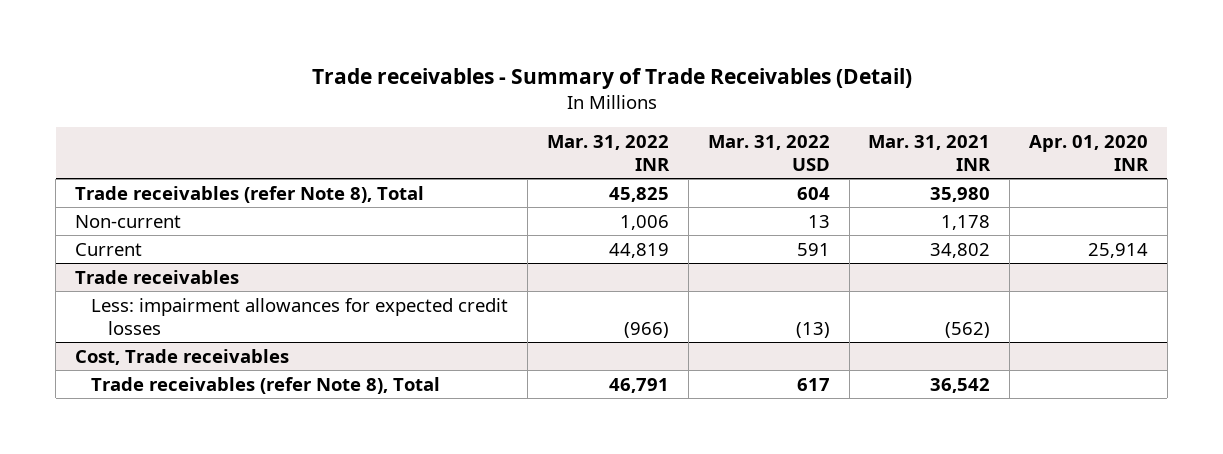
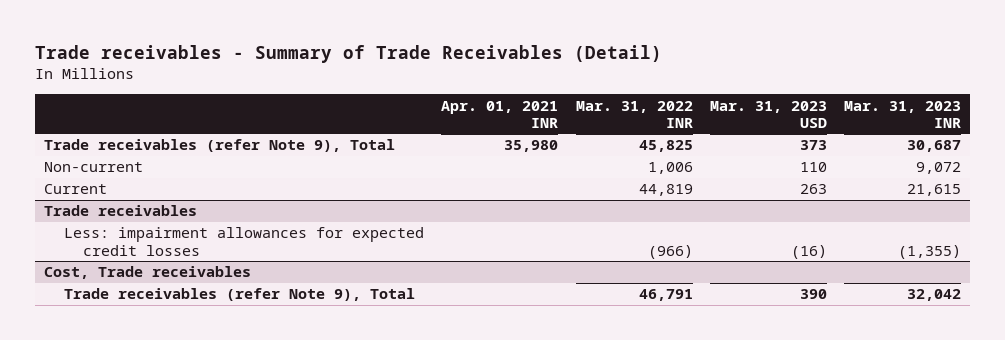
- | Mar. 31, 2022 INR | Mar. 31, 2022 USD | Mar. 31, 2021 INR | Apr. 01, 2020 INR
+ | Apr. 01, 2021 INR | Mar. 31, 2022 INR | Mar. 31, 2023 USD | Mar. 31, 2023 INR
- Trade receivables (refer Note 8), Total | 45,825 | 604 | 35,980 |
+ Trade receivables (refer Note 9), Total | 35,980 | 45,825 | 373 | 30,687
@ Cost, Trade receivables
- Trade receivables (refer Note 8), Total | 46,791 | 617 | 36,542 |
+ Trade receivables (refer Note 9), Total | | 46,791 | 390 | 32,042

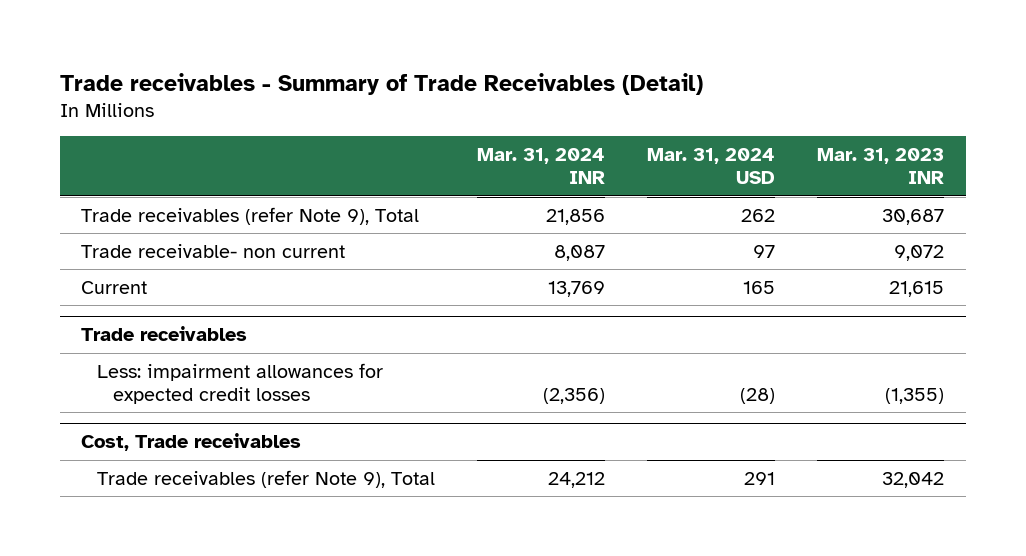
- | Apr. 01, 2021 INR | Mar. 31, 2022 INR | Mar. 31, 2023 USD | Mar. 31, 2023 INR
+ | Mar. 31, 2024 INR | Mar. 31, 2024 USD | Mar. 31, 2023 INR
- Non-current | | 1,006 | 110 | 9,072
+ Trade receivable- non current | 8,087 | 97 | 9,072

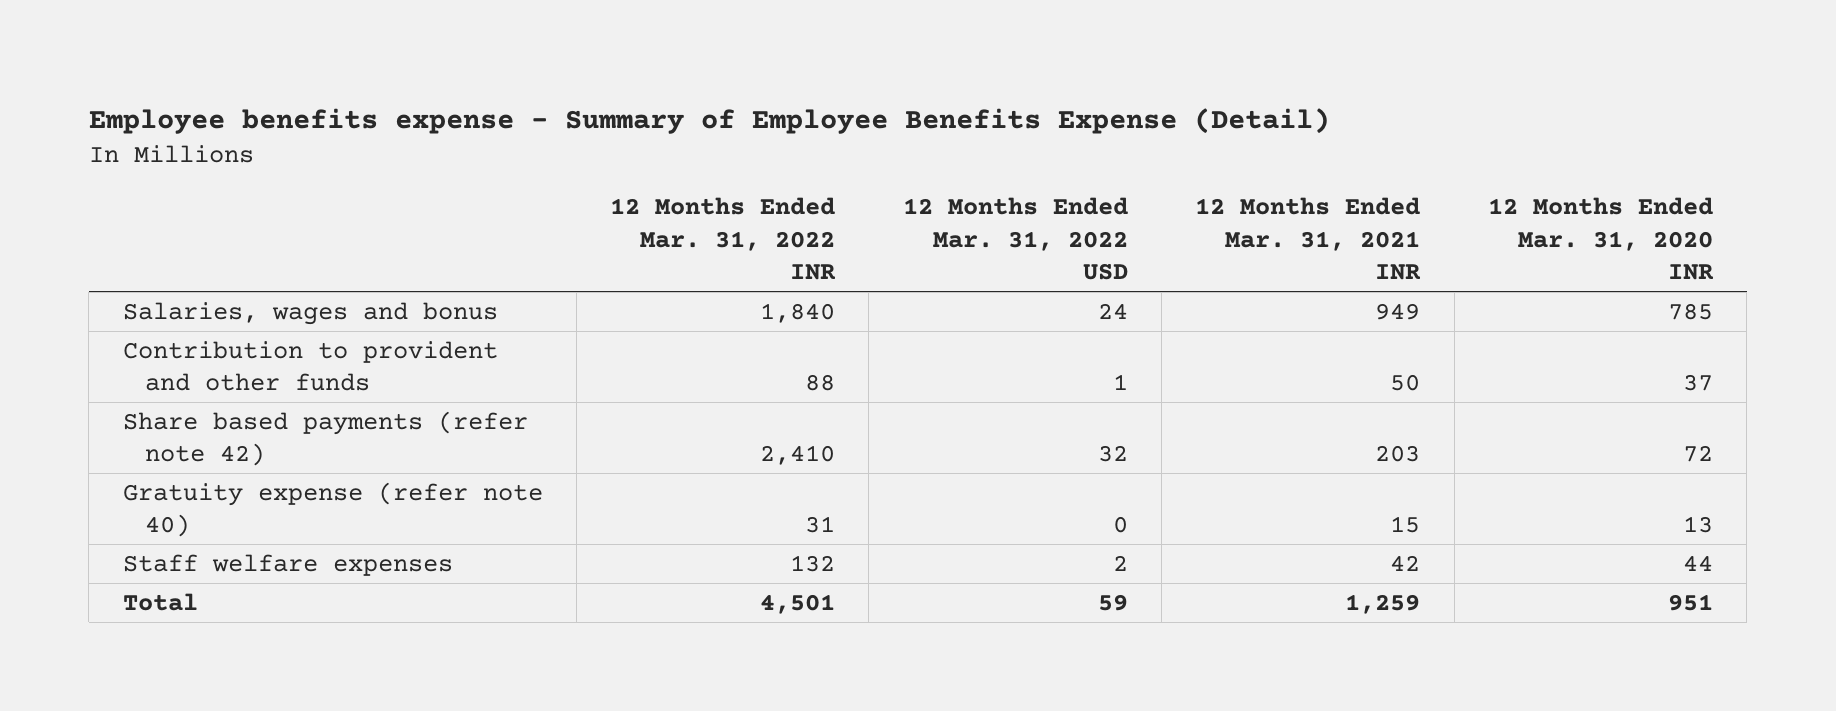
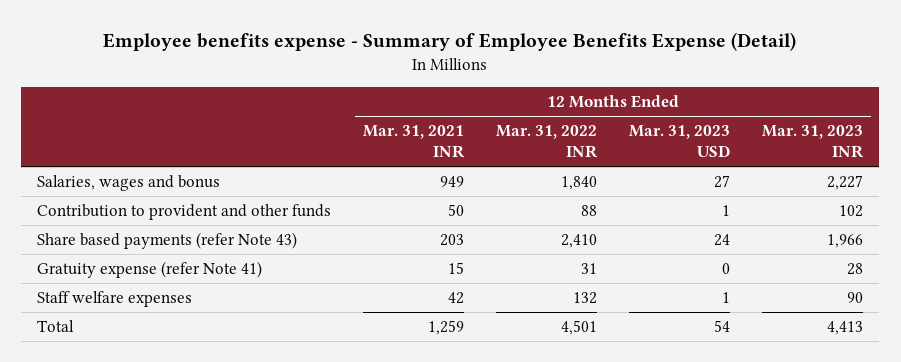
- | 12 Months Ended Mar. 31, 2022 INR | 12 Months Ended Mar. 31, 2022 USD | 12 Months Ended Mar. 31, 2021 INR | 12 Months Ended Mar. 31, 2020 INR
+ | 12 Months Ended Mar. 31, 2021 INR | 12 Months Ended Mar. 31, 2022 INR | 12 Months Ended Mar. 31, 2023 USD | 12 Months Ended Mar. 31, 2023 INR
- Share based payments (refer note 42) | 2,410 | 32 | 203 | 72
- Gratuity expense (refer note 40) | 31 | 0 | 15 | 13
+ Share based payments (refer Note 43) | 203 | 2,410 | 24 | 1,966
+ Gratuity expense (refer Note 41) | 15 | 31 | 0 | 28

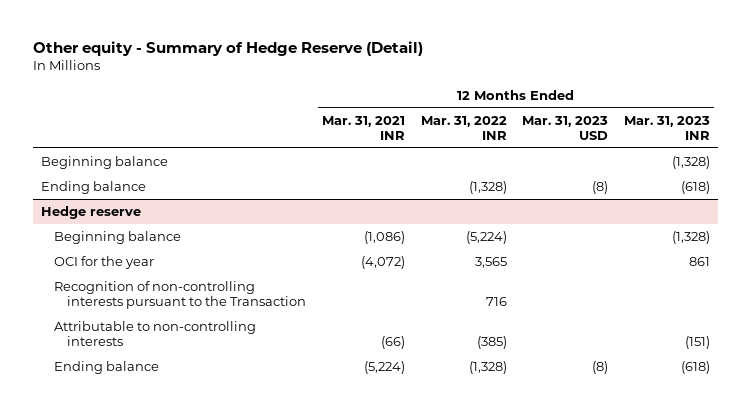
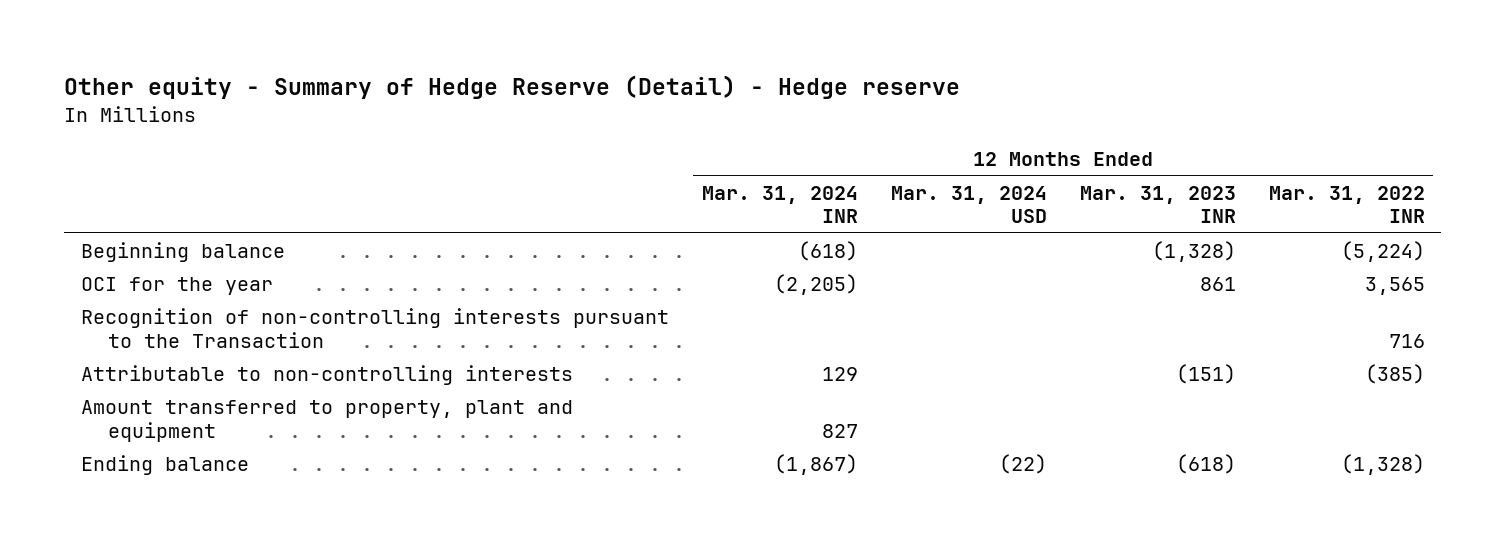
- Other equity - Summary of Hedge Reserve (Detail)
+ Other equity - Summary of Hedge Reserve (Detail) - Hedge reserve
- | 12 Months Ended Mar. 31, 2021 INR | 12 Months Ended Mar. 31, 2022 INR | 12 Months Ended Mar. 31, 2023 USD | 12 Months Ended Mar. 31, 2023 INR
+ | 12 Months Ended Mar. 31, 2024 INR | 12 Months Ended Mar. 31, 2024 USD | 12 Months Ended Mar. 31, 2023 INR | 12 Months Ended Mar. 31, 2022 INR
- Beginning balance | | | | (1,328)
- Ending balance | | (1,328) | (8) | (618)
- Hedge reserve
+ Amount transferred to property, plant and equipment | 827 | | |

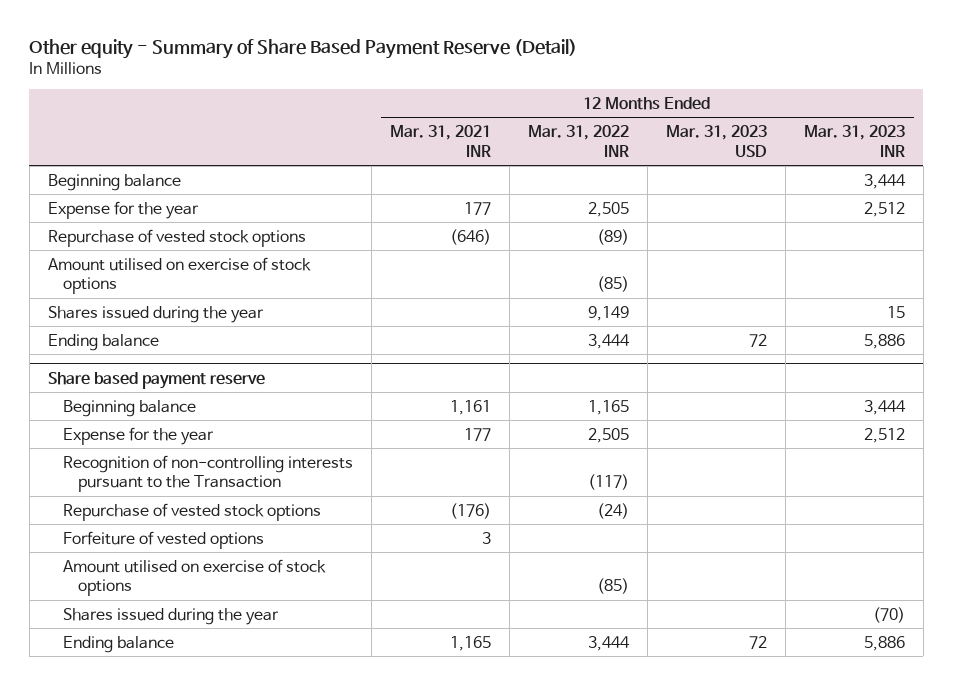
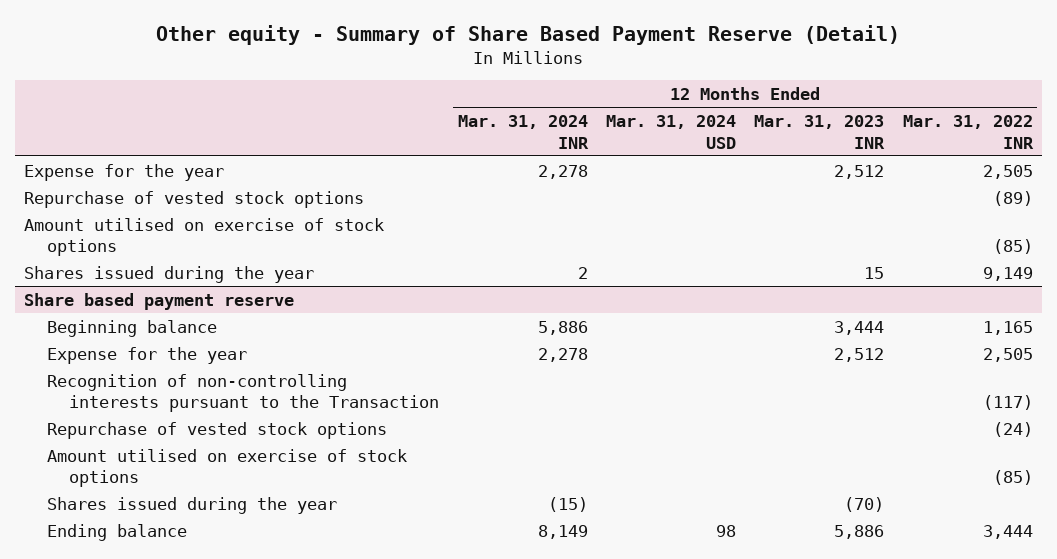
- | 12 Months Ended Mar. 31, 2021 INR | 12 Months Ended Mar. 31, 2022 INR | 12 Months Ended Mar. 31, 2023 USD | 12 Months Ended Mar. 31, 2023 INR
+ | 12 Months Ended Mar. 31, 2024 INR | 12 Months Ended Mar. 31, 2024 USD | 12 Months Ended Mar. 31, 2023 INR | 12 Months Ended Mar. 31, 2022 INR
- Beginning balance | | | | 3,444
- Ending balance | | 3,444 | 72 | 5,886
@ Share based payment reserve
- Forfeiture of vested options | 3 | | |

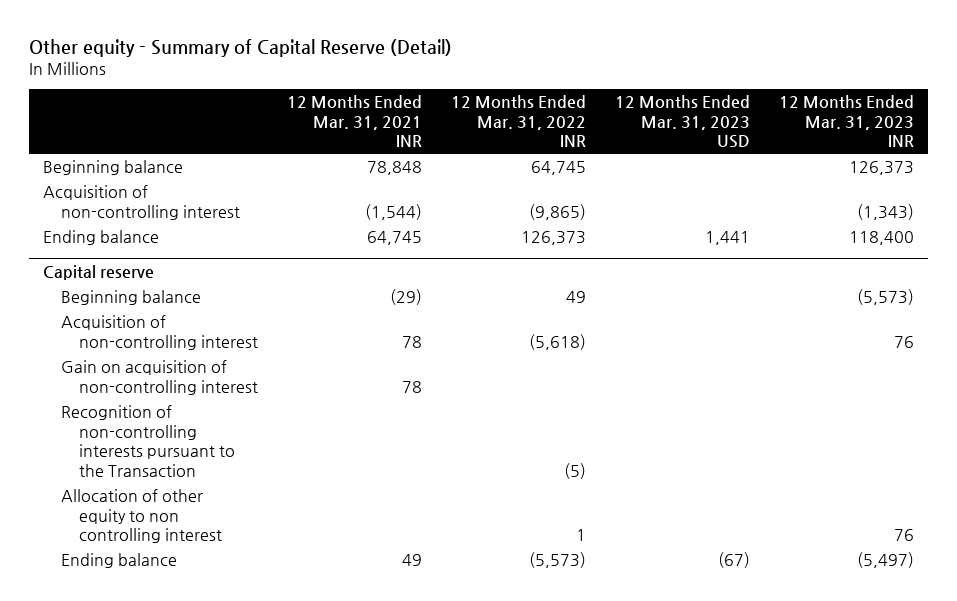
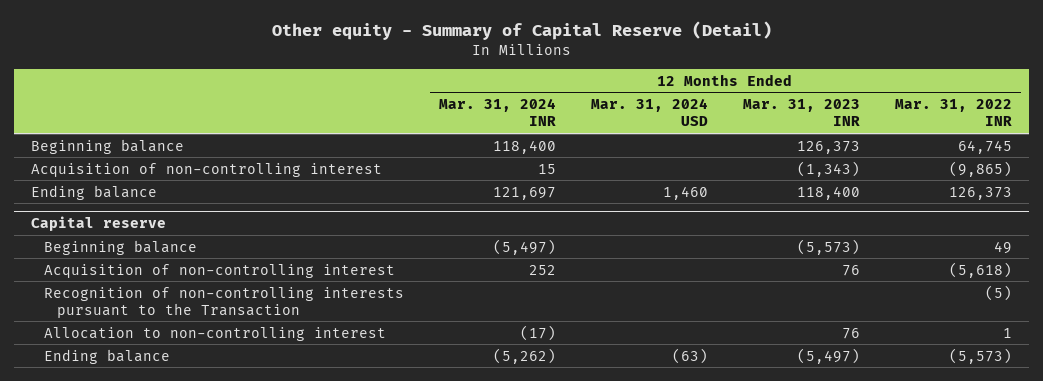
- | 12 Months Ended Mar. 31, 2021 INR | 12 Months Ended Mar. 31, 2022 INR | 12 Months Ended Mar. 31, 2023 USD | 12 Months Ended Mar. 31, 2023 INR
+ | 12 Months Ended Mar. 31, 2024 INR | 12 Months Ended Mar. 31, 2024 USD | 12 Months Ended Mar. 31, 2023 INR | 12 Months Ended Mar. 31, 2022 INR
@ Capital reserve
- Gain on acquisition of non-controlling interest | 78 | | |
- Allocation of other equity to non controlling interest | | 1 | | 76
+ Allocation to non-controlling interest | (17) | | 76 | 1

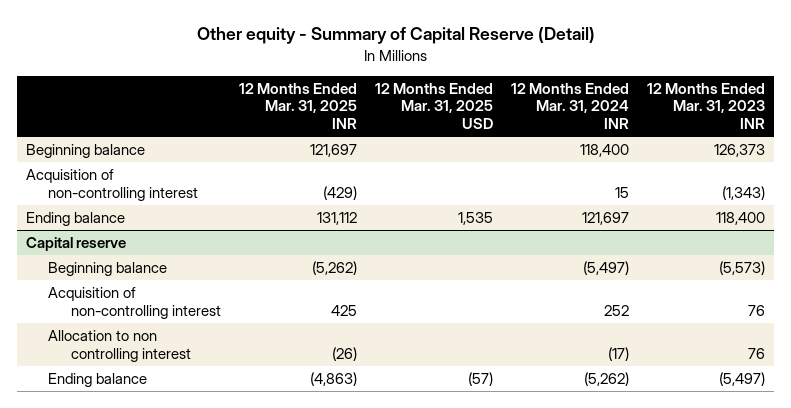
- | 12 Months Ended Mar. 31, 2024 INR | 12 Months Ended Mar. 31, 2024 USD | 12 Months Ended Mar. 31, 2023 INR | 12 Months Ended Mar. 31, 2022 INR
+ | 12 Months Ended Mar. 31, 2025 INR | 12 Months Ended Mar. 31, 2025 USD | 12 Months Ended Mar. 31, 2024 INR | 12 Months Ended Mar. 31, 2023 INR
@ Capital reserve
- Recognition of non-controlling interests pursuant to the Transaction | | | | (5)
- Allocation to non-controlling interest | (17) | | 76 | 1
+ Allocation to non controlling interest | (26) | | (17) | 76

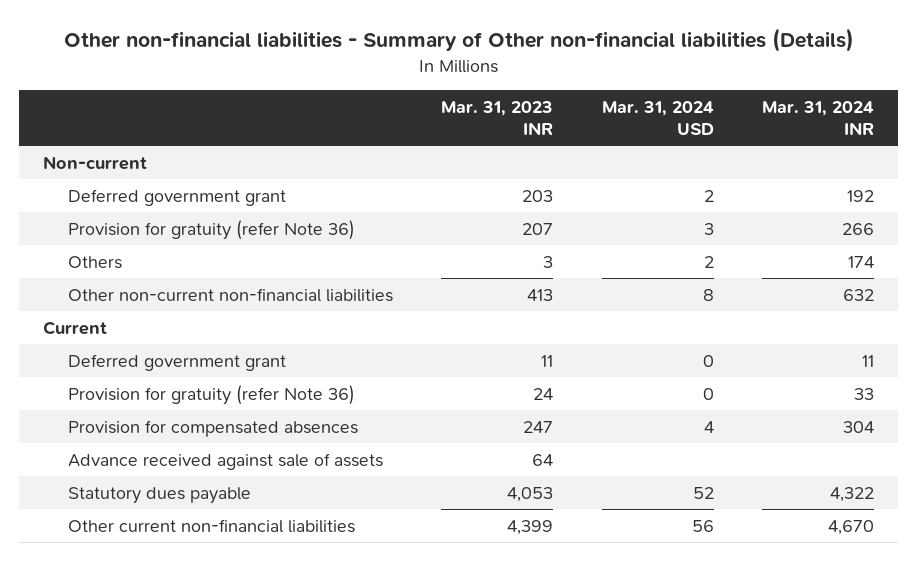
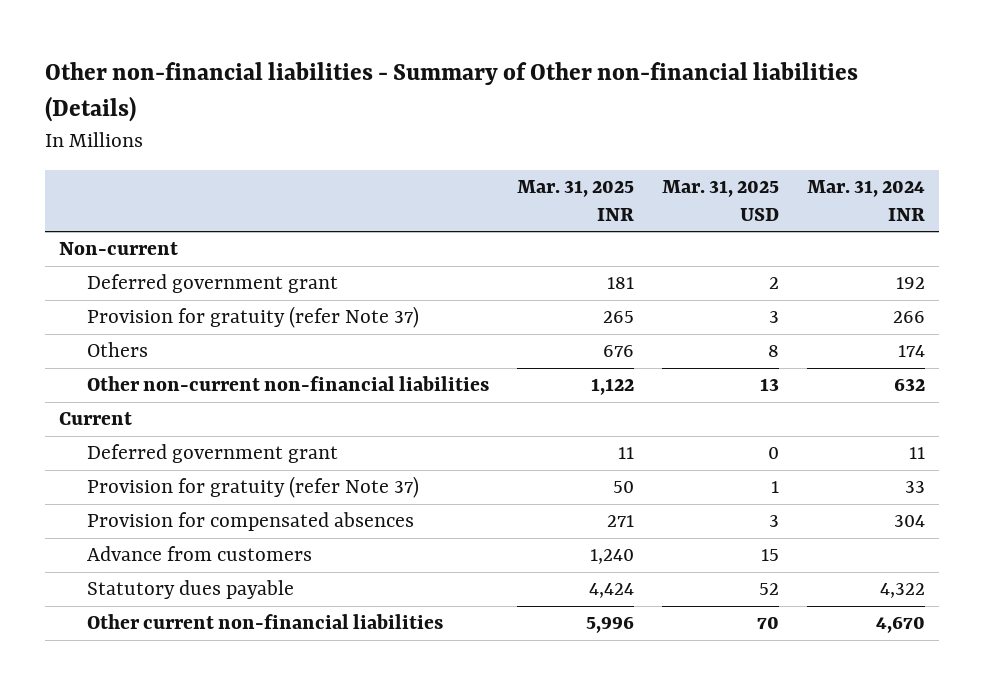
- | Mar. 31, 2023 INR | Mar. 31, 2024 USD | Mar. 31, 2024 INR
+ | Mar. 31, 2025 INR | Mar. 31, 2025 USD | Mar. 31, 2024 INR
- Provision for gratuity (refer Note 36) | 207 | 3 | 266
+ Provision for gratuity (refer Note 37) | 265 | 3 | 266
- Provision for gratuity (refer Note 36) | 24 | 0 | 33
+ Provision for gratuity (refer Note 37) | 50 | 1 | 33
- Advance received against sale of assets | 64 | |
+ Advance from customers | 1,240 | 15 |

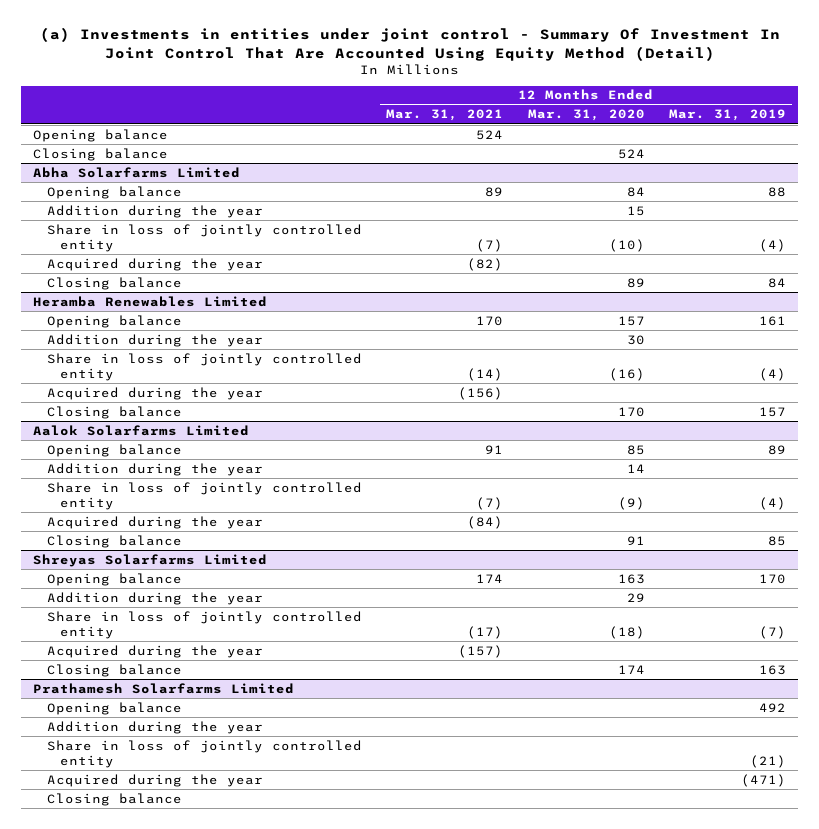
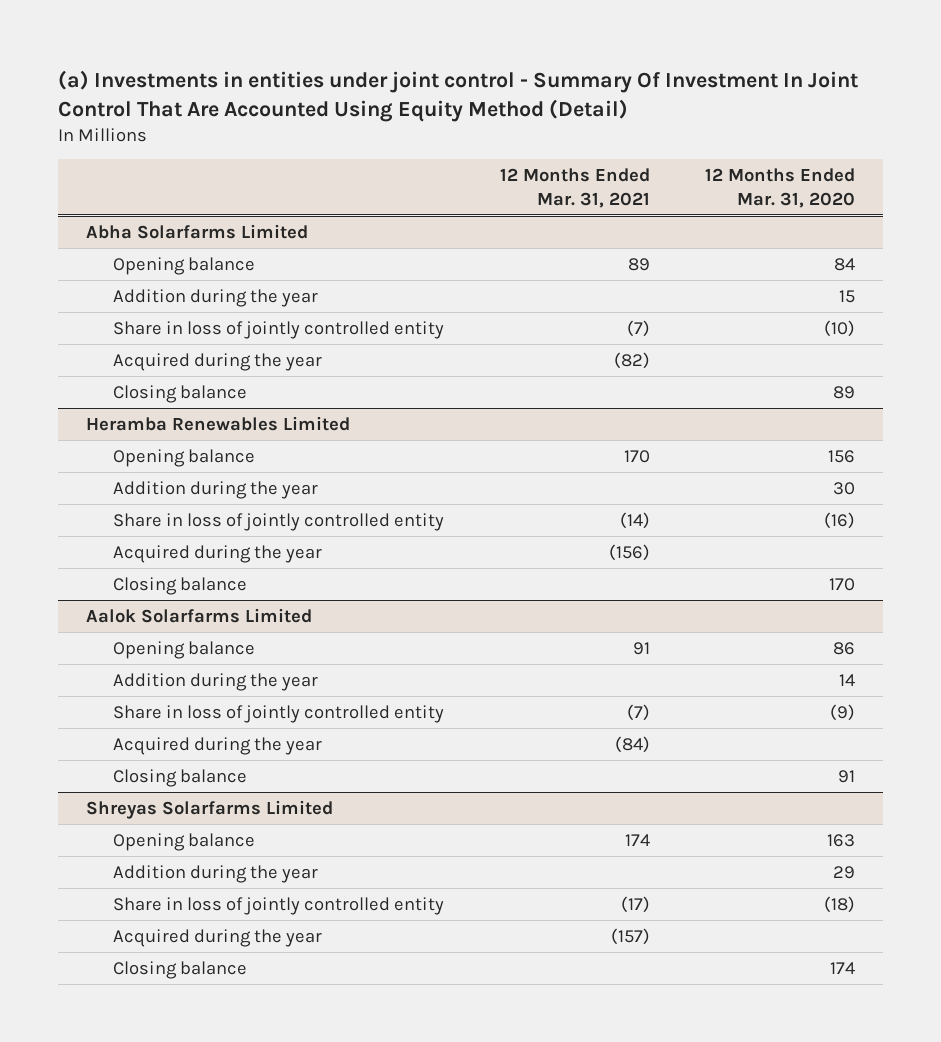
- | 12 Months Ended Mar. 31, 2021 | 12 Months Ended Mar. 31, 2020 | 12 Months Ended Mar. 31, 2019
+ | 12 Months Ended Mar. 31, 2021 | 12 Months Ended Mar. 31, 2020
- Opening balance | 524 | |
- Closing balance | | 524 |
@ Heramba Renewables Limited
- Opening balance | 170 | 157 | 161
+ Opening balance | 170 | 156
@ Aalok Solarfarms Limited
- Opening balance | 91 | 85 | 89
+ Opening balance | 91 | 86
- Prathamesh Solarfarms Limited
- Opening balance | | | 492
- Addition during the year
- Share in loss of jointly controlled entity | | | (21)
- Acquired during the year | | | (471)
- Closing balance

